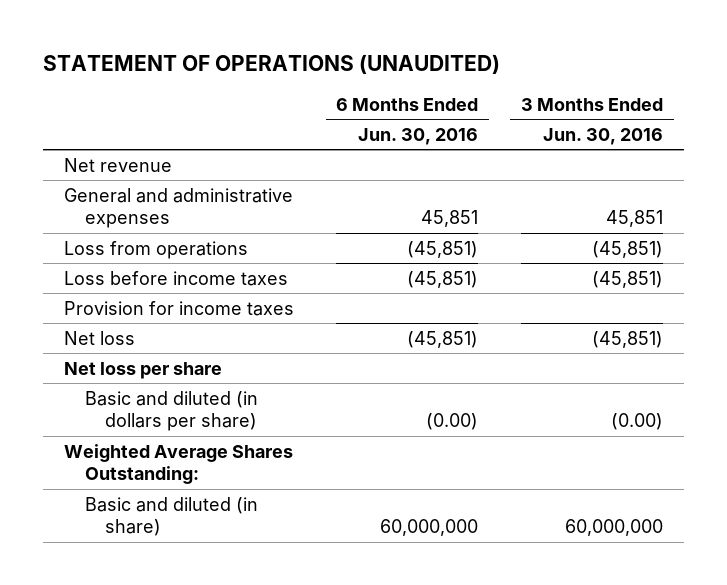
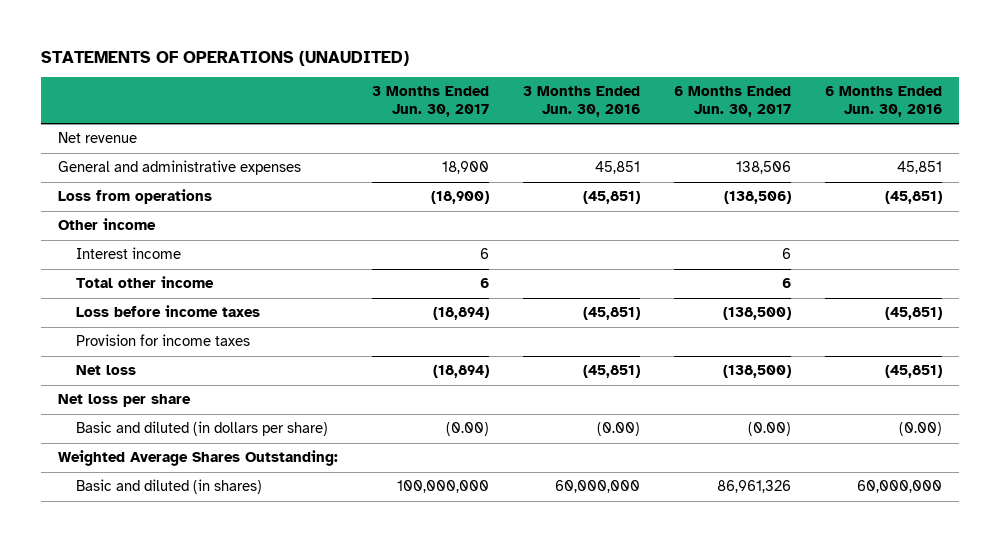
- STATEMENT OF OPERATIONS (UNAUDITED)
+ STATEMENTS OF OPERATIONS (UNAUDITED)
- | 6 Months Ended Jun. 30, 2016 | 3 Months Ended Jun. 30, 2016
+ | 3 Months Ended Jun. 30, 2017 | 3 Months Ended Jun. 30, 2016 | 6 Months Ended Jun. 30, 2017 | 6 Months Ended Jun. 30, 2016
+ Other income
+ Interest income | 6 | | 6 |
+ Total other income | 6 | | 6 |
- Basic and diluted (in share) | 60,000,000 | 60,000,000
+ Basic and diluted (in shares) | 100,000,000 | 60,000,000 | 86,961,326 | 60,000,000

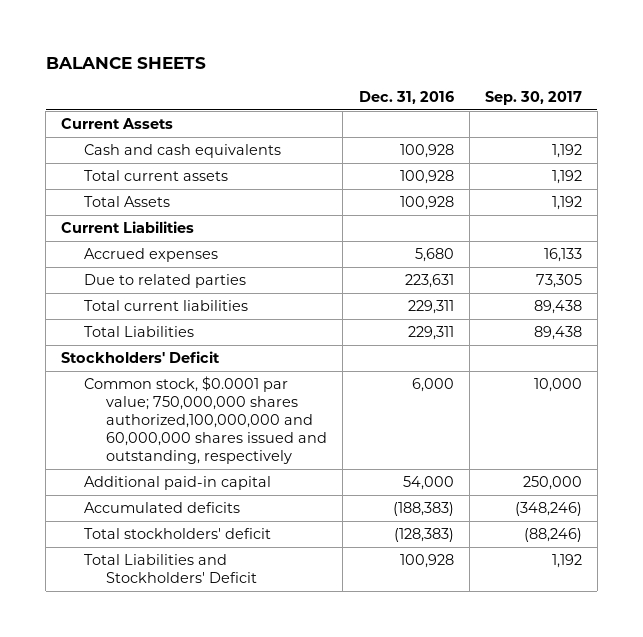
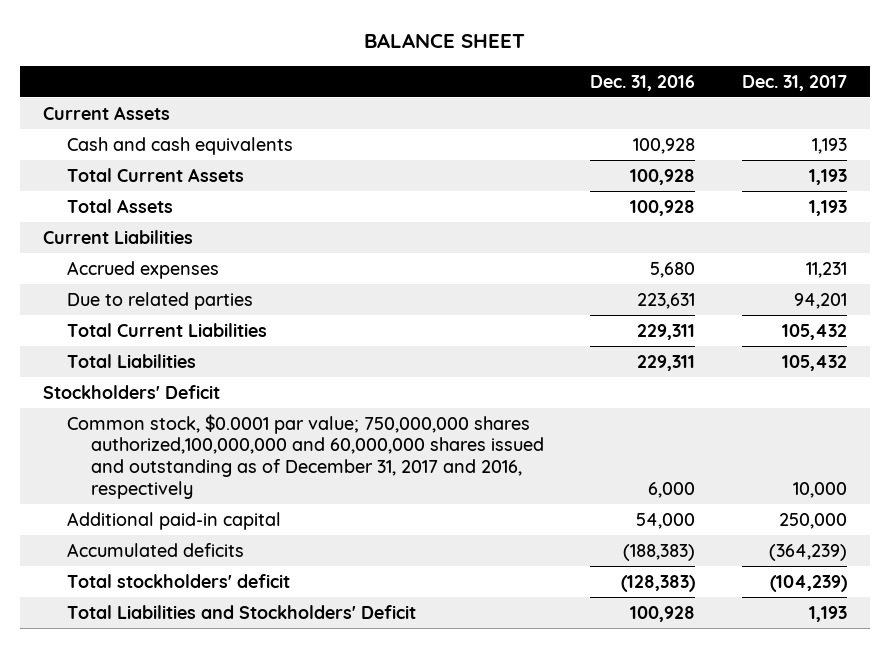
- BALANCE SHEETS
+ BALANCE SHEET
- | Dec. 31, 2016 | Sep. 30, 2017
+ | Dec. 31, 2016 | Dec. 31, 2017
- Total current assets | 100,928 | 1,192
+ Total Current Assets | 100,928 | 1,193
- Total current liabilities | 229,311 | 89,438
+ Total Current Liabilities | 229,311 | 105,432
- Common stock, $0.0001 par value; 750,000,000 shares authorized,100,000,000 and 60,000,000 shares issued and outstanding, respectively | 6,000 | 10,000
+ Common stock, $0.0001 par value; 750,000,000 shares authorized,100,000,000 and 60,000,000 shares issued and outstanding as of December 31, 2017 and 2016, respectively | 6,000 | 10,000

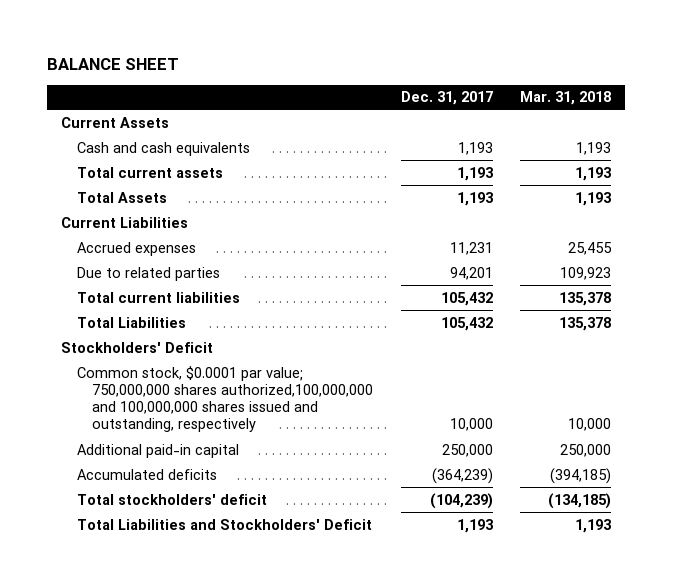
- | Dec. 31, 2016 | Dec. 31, 2017
+ | Dec. 31, 2017 | Mar. 31, 2018
- Total Current Assets | 100,928 | 1,193
+ Total current assets | 1,193 | 1,193
- Total Current Liabilities | 229,311 | 105,432
+ Total current liabilities | 105,432 | 135,378
- Common stock, $0.0001 par value; 750,000,000 shares authorized,100,000,000 and 60,000,000 shares issued and outstanding as of December 31, 2017 and 2016, respectively | 6,000 | 10,000
+ Common stock, $0.0001 par value; 750,000,000 shares authorized,100,000,000 and 100,000,000 shares issued and outstanding, respectively | 10,000 | 10,000

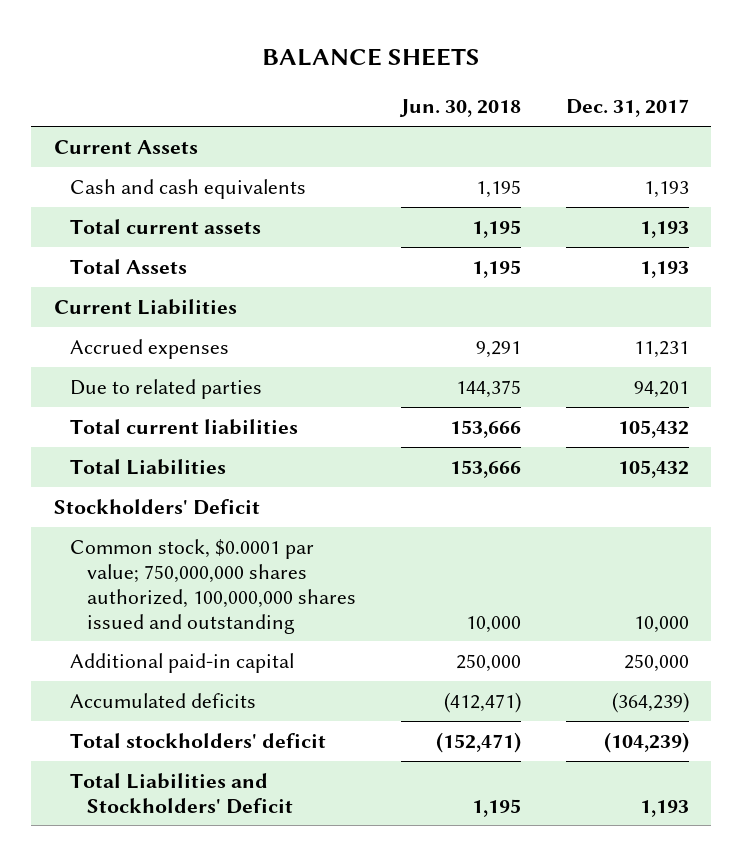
- BALANCE SHEET
+ BALANCE SHEETS
- | Dec. 31, 2017 | Mar. 31, 2018
+ | Jun. 30, 2018 | Dec. 31, 2017
- Common stock, $0.0001 par value; 750,000,000 shares authorized,100,000,000 and 100,000,000 shares issued and outstanding, respectively | 10,000 | 10,000
+ Common stock, $0.0001 par value; 750,000,000 shares authorized, 100,000,000 shares issued and outstanding | 10,000 | 10,000

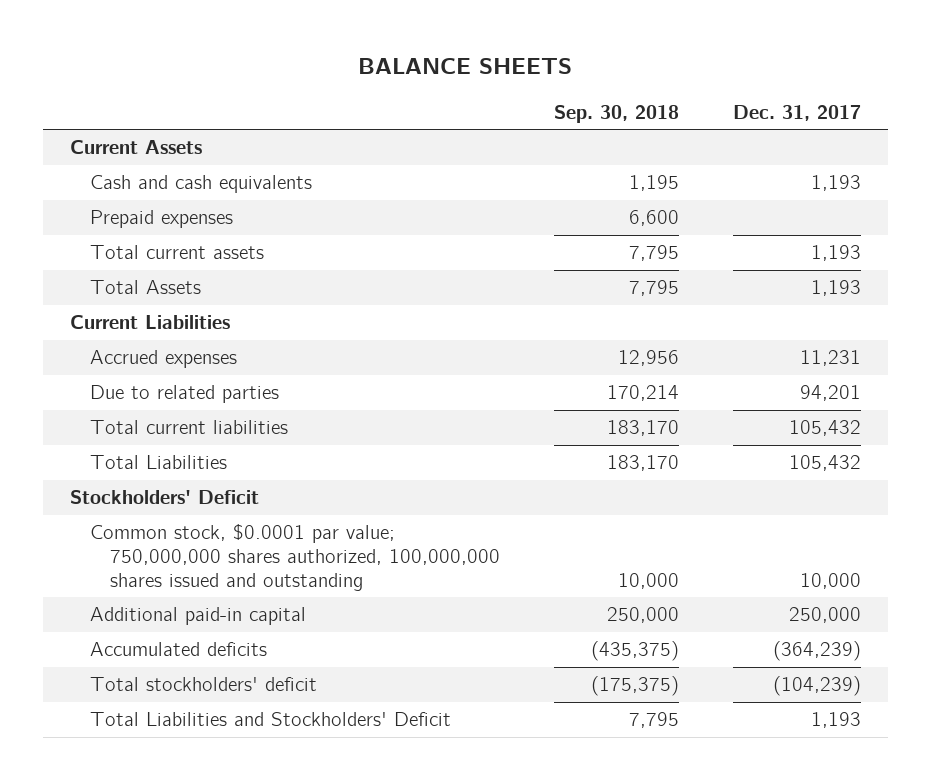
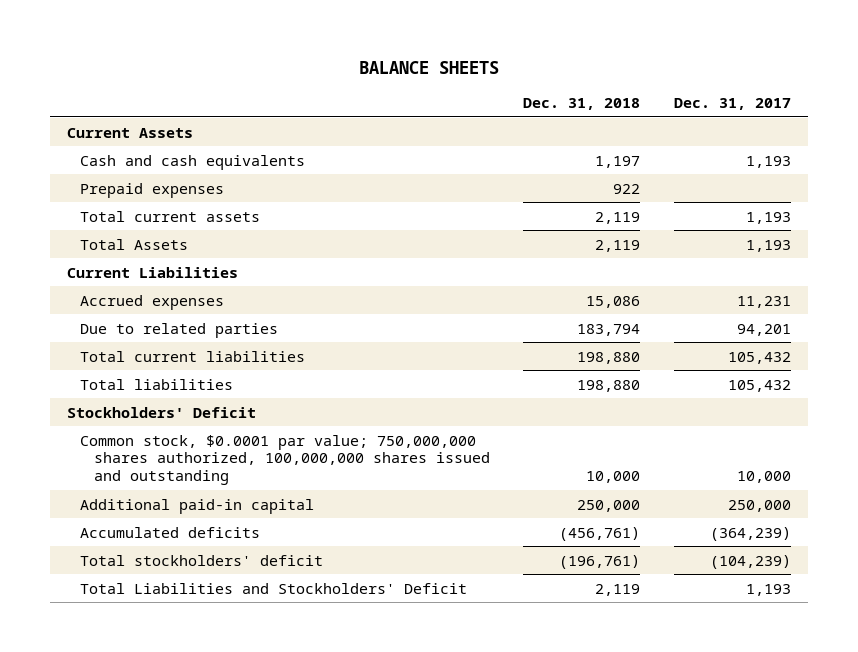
- | Sep. 30, 2018 | Dec. 31, 2017
+ | Dec. 31, 2018 | Dec. 31, 2017
- Total Liabilities | 183,170 | 105,432
+ Total liabilities | 198,880 | 105,432

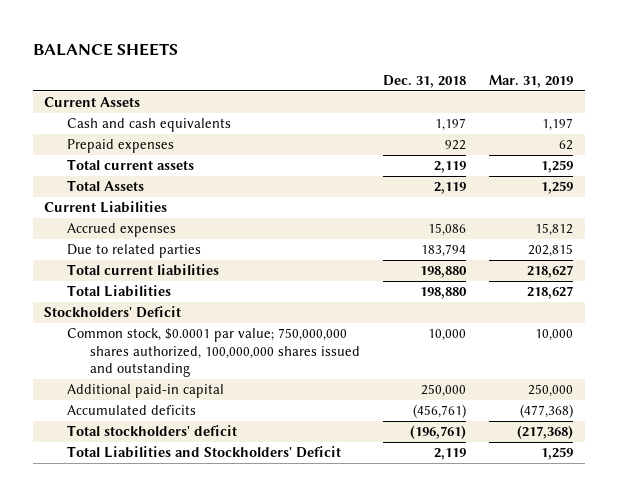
- | Dec. 31, 2018 | Dec. 31, 2017
+ | Dec. 31, 2018 | Mar. 31, 2019
- Total liabilities | 198,880 | 105,432
+ Total Liabilities | 198,880 | 218,627

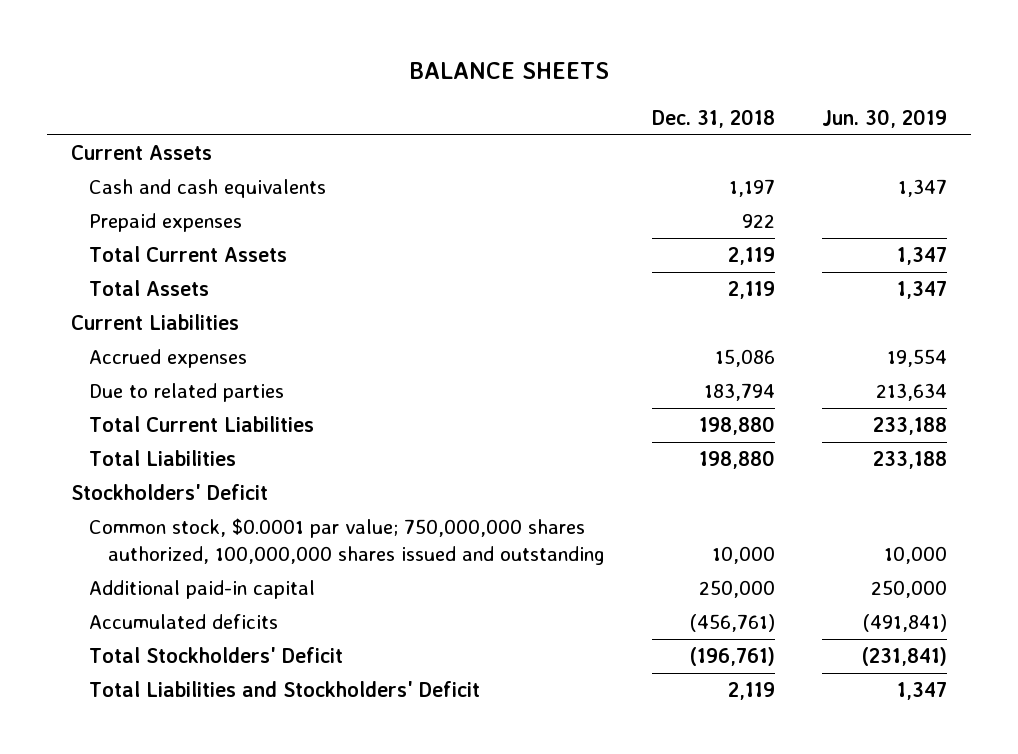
- | Dec. 31, 2018 | Mar. 31, 2019
+ | Dec. 31, 2018 | Jun. 30, 2019
- Total current assets | 2,119 | 1,259
+ Total Current Assets | 2,119 | 1,347
- Total current liabilities | 198,880 | 218,627
+ Total Current Liabilities | 198,880 | 233,188
- Total stockholders' deficit | (196,761) | (217,368)
+ Total Stockholders' Deficit | (196,761) | (231,841)

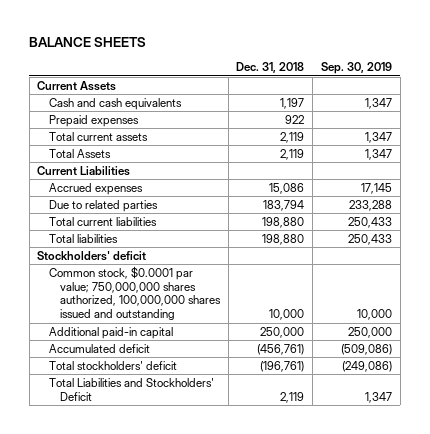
- | Dec. 31, 2018 | Jun. 30, 2019
+ | Dec. 31, 2018 | Sep. 30, 2019
- Total Current Assets | 2,119 | 1,347
+ Total current assets | 2,119 | 1,347
- Total Current Liabilities | 198,880 | 233,188
- Total Liabilities | 198,880 | 233,188
- Stockholders' Deficit
+ Total current liabilities | 198,880 | 250,433
+ Total liabilities | 198,880 | 250,433
+ Stockholders' deficit
- Accumulated deficits | (456,761) | (491,841)
- Total Stockholders' Deficit | (196,761) | (231,841)
+ Accumulated deficit | (456,761) | (509,086)
+ Total stockholders' deficit | (196,761) | (249,086)

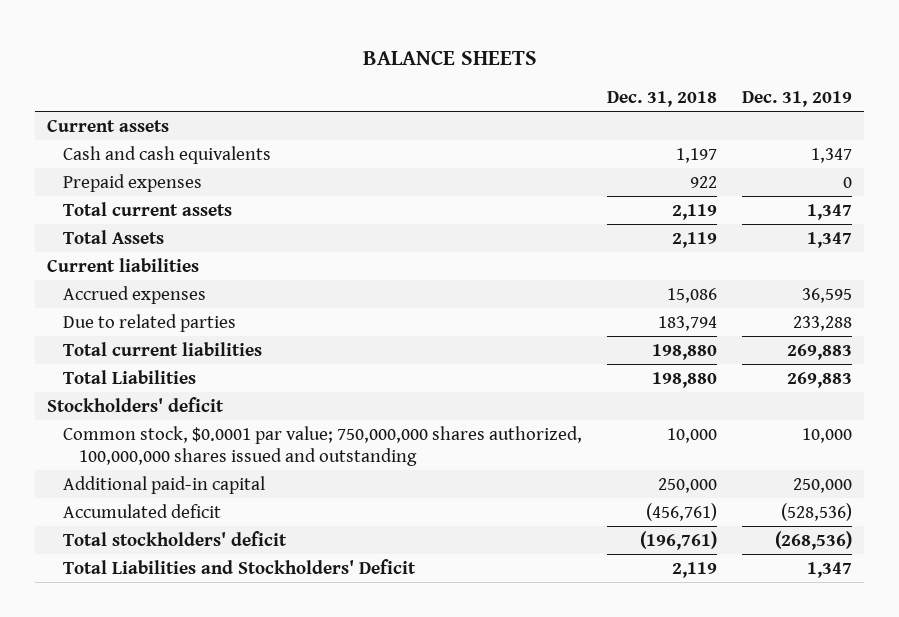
- | Dec. 31, 2018 | Sep. 30, 2019
+ | Dec. 31, 2018 | Dec. 31, 2019
- Current Assets
+ Current assets
- Current Liabilities
+ Current liabilities
- Total liabilities | 198,880 | 250,433
+ Total Liabilities | 198,880 | 269,883

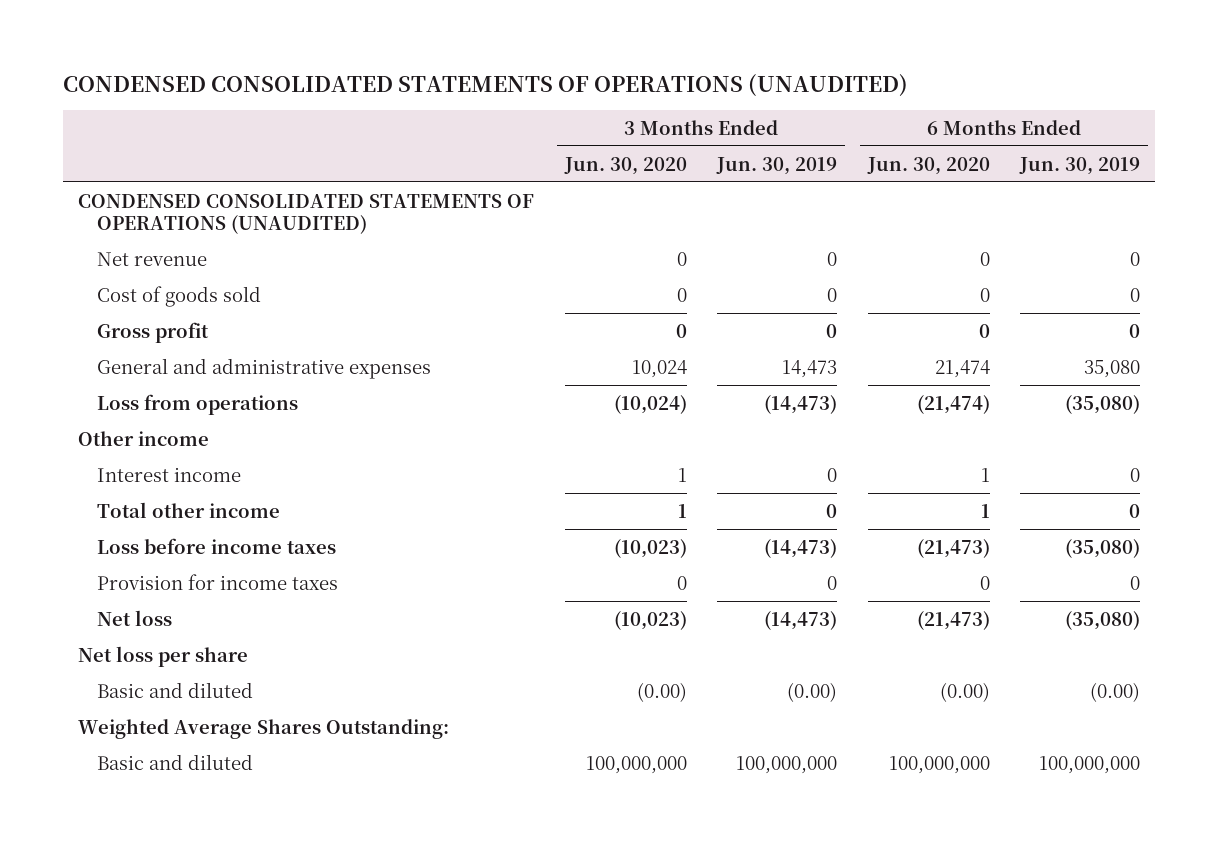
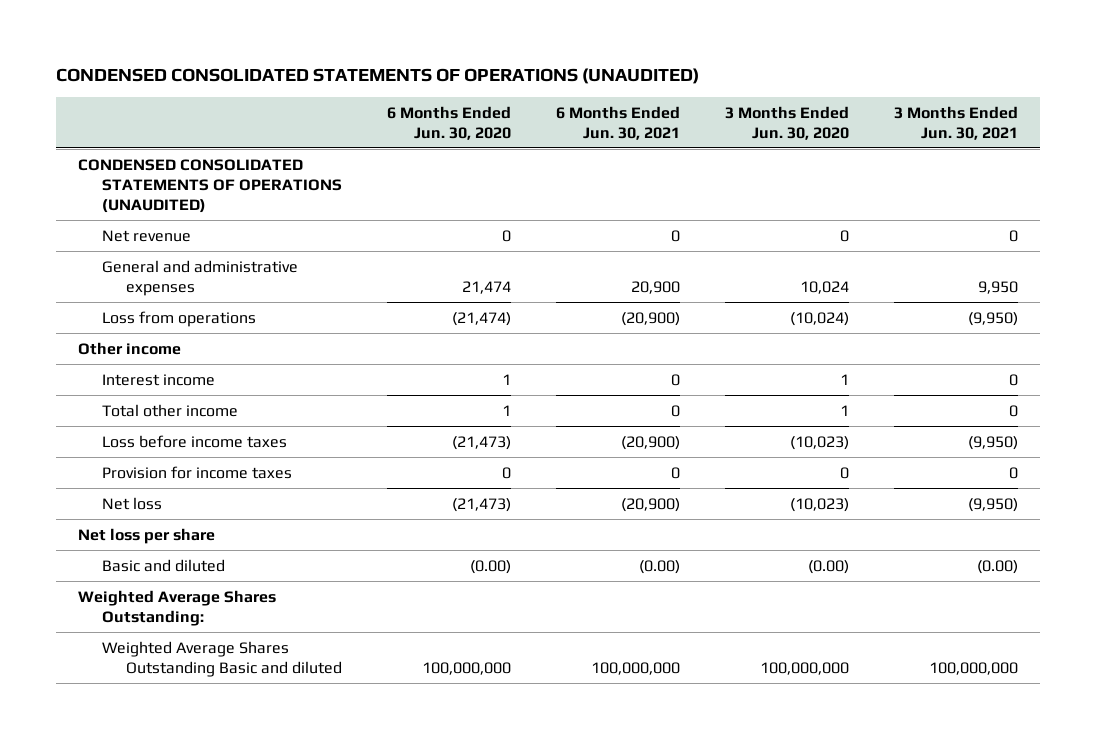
- | 3 Months Ended Jun. 30, 2020 | 3 Months Ended Jun. 30, 2019 | 6 Months Ended Jun. 30, 2020 | 6 Months Ended Jun. 30, 2019
+ | 6 Months Ended Jun. 30, 2020 | 6 Months Ended Jun. 30, 2021 | 3 Months Ended Jun. 30, 2020 | 3 Months Ended Jun. 30, 2021
- Cost of goods sold | 0 | 0 | 0 | 0
- Gross profit | 0 | 0 | 0 | 0
- Basic and diluted | 100,000,000 | 100,000,000 | 100,000,000 | 100,000,000
+ Weighted Average Shares Outstanding Basic and diluted | 100,000,000 | 100,000,000 | 100,000,000 | 100,000,000

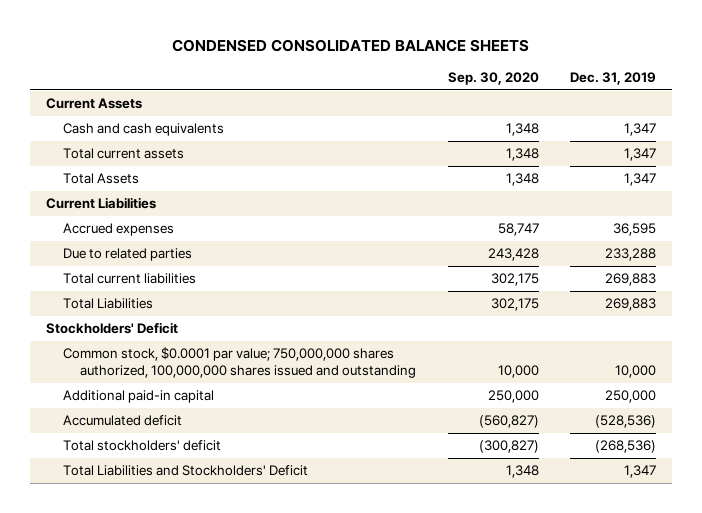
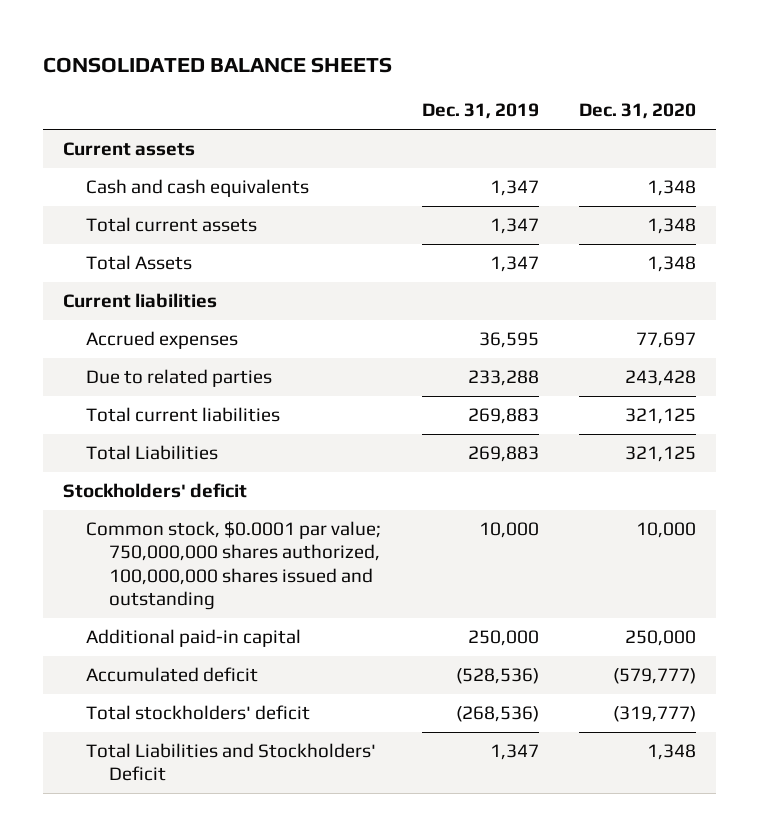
- CONDENSED CONSOLIDATED BALANCE SHEETS
+ CONSOLIDATED BALANCE SHEETS
- | Sep. 30, 2020 | Dec. 31, 2019
+ | Dec. 31, 2019 | Dec. 31, 2020
- Current Assets
+ Current assets
- Current Liabilities
+ Current liabilities
- Stockholders' Deficit
+ Stockholders' deficit

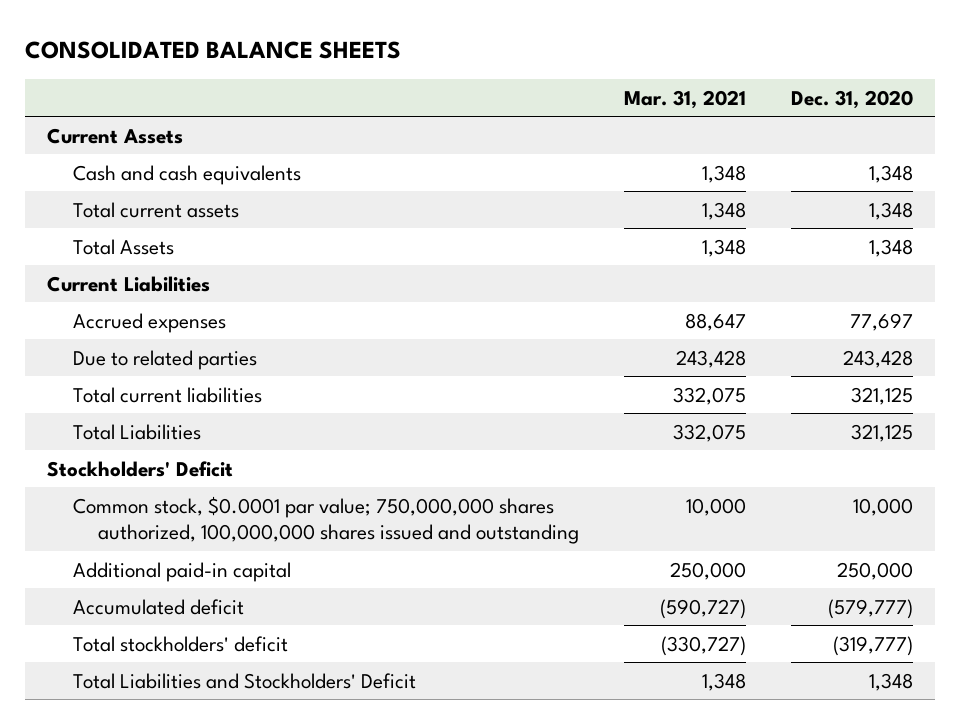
- | Dec. 31, 2019 | Dec. 31, 2020
+ | Mar. 31, 2021 | Dec. 31, 2020
- Current assets
+ Current Assets
- Current liabilities
+ Current Liabilities
- Stockholders' deficit
+ Stockholders' Deficit

